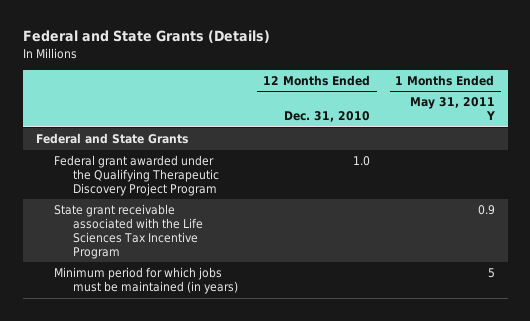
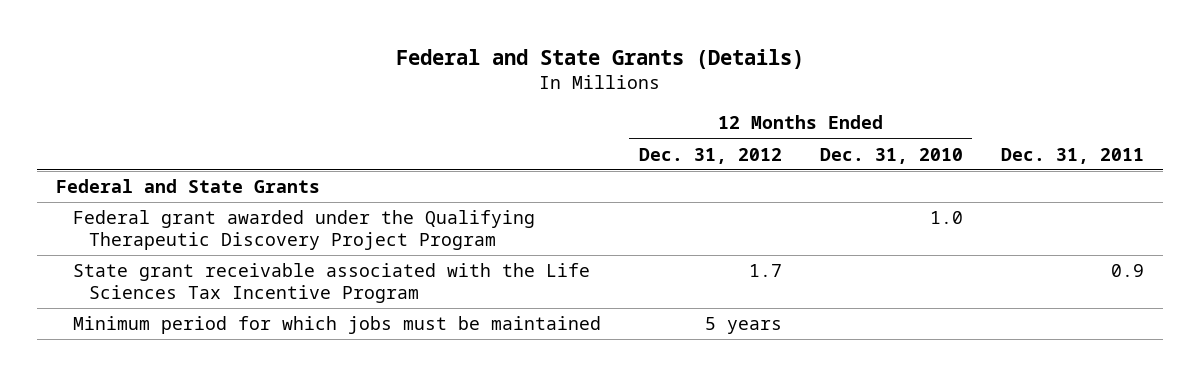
- | 12 Months Ended Dec. 31, 2010 | 1 Months Ended May 31, 2011 Y
+ | 12 Months Ended Dec. 31, 2012 | 12 Months Ended Dec. 31, 2010 | Dec. 31, 2011
- Minimum period for which jobs must be maintained (in years) | | 5
+ Minimum period for which jobs must be maintained | 5 years | |

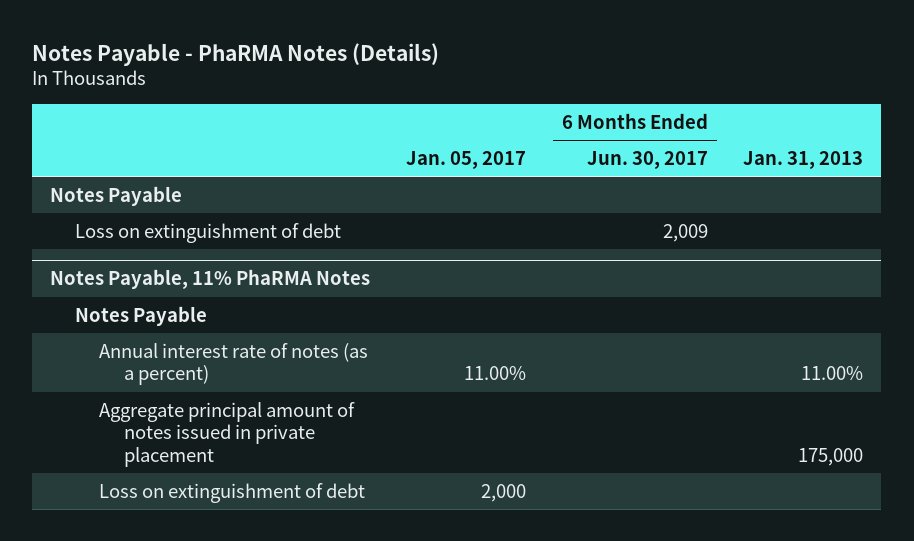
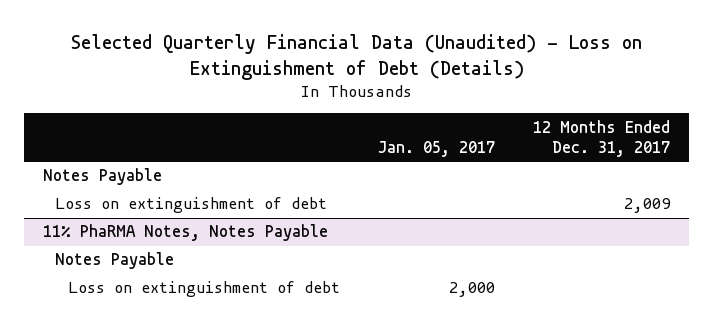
- Notes Payable - PhaRMA Notes (Details)
+ Selected Quarterly Financial Data (Unaudited) - Loss on Extinguishment of Debt (Details)
- | Jan. 05, 2017 | 6 Months Ended Jun. 30, 2017 | Jan. 31, 2013
+ | Jan. 05, 2017 | 12 Months Ended Dec. 31, 2017
- Notes Payable, 11% PhaRMA Notes
+ 11% PhaRMA Notes, Notes Payable
- Annual interest rate of notes (as a percent) | 11.00% | | 11.00%
- Aggregate principal amount of notes issued in private placement | | | 175,000

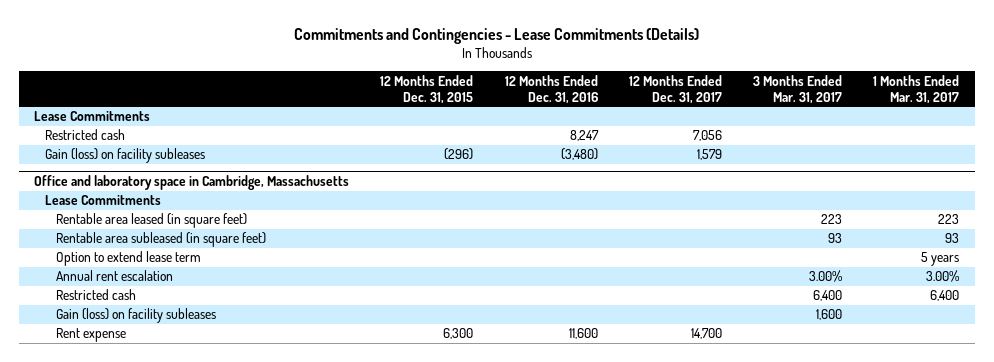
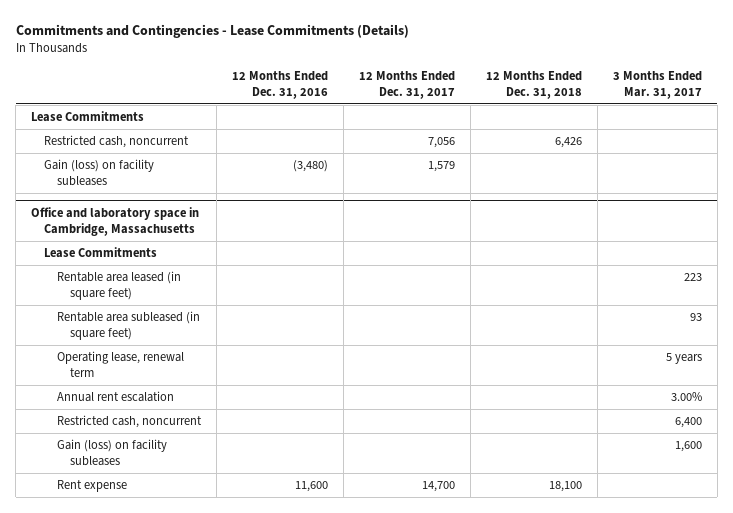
- | 12 Months Ended Dec. 31, 2015 | 12 Months Ended Dec. 31, 2016 | 12 Months Ended Dec. 31, 2017 | 3 Months Ended Mar. 31, 2017 | 1 Months Ended Mar. 31, 2017
+ | 12 Months Ended Dec. 31, 2016 | 12 Months Ended Dec. 31, 2017 | 12 Months Ended Dec. 31, 2018 | 3 Months Ended Mar. 31, 2017
- Restricted cash | | 8,247 | 7,056 | |
+ Restricted cash, noncurrent | | 7,056 | 6,426 |
@ Office and laboratory space in Cambridge, Massachusetts
- Option to extend lease term | | | | | 5 years
+ Operating lease, renewal term | | | | 5 years
- Restricted cash | | | | 6,400 | 6,400
+ Restricted cash, noncurrent | | | | 6,400

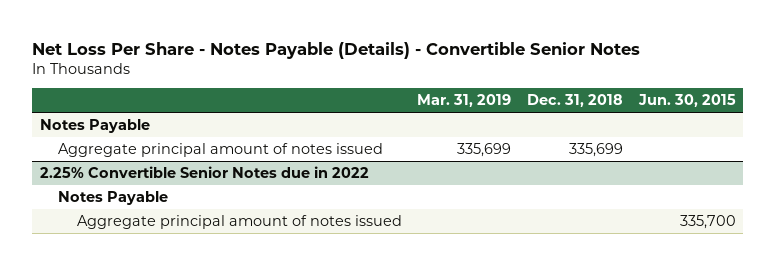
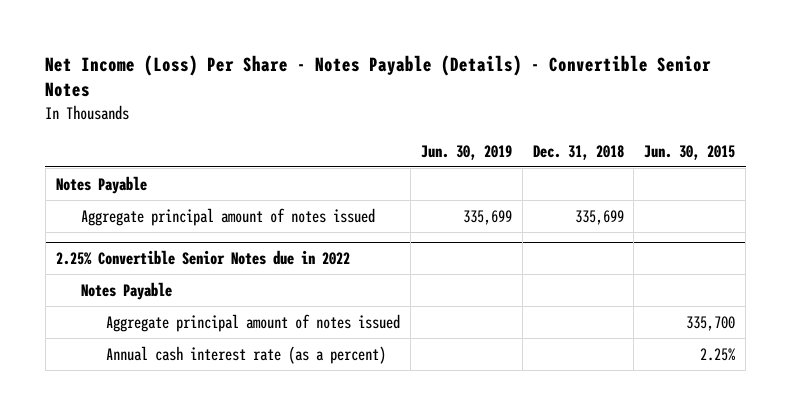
- Net Loss Per Share - Notes Payable (Details) - Convertible Senior Notes
+ Net Income (Loss) Per Share - Notes Payable (Details) - Convertible Senior Notes
- | Mar. 31, 2019 | Dec. 31, 2018 | Jun. 30, 2015
+ | Jun. 30, 2019 | Dec. 31, 2018 | Jun. 30, 2015
@ 2.25% Convertible Senior Notes due in 2022
+ Annual cash interest rate (as a percent) | | | 2.25%

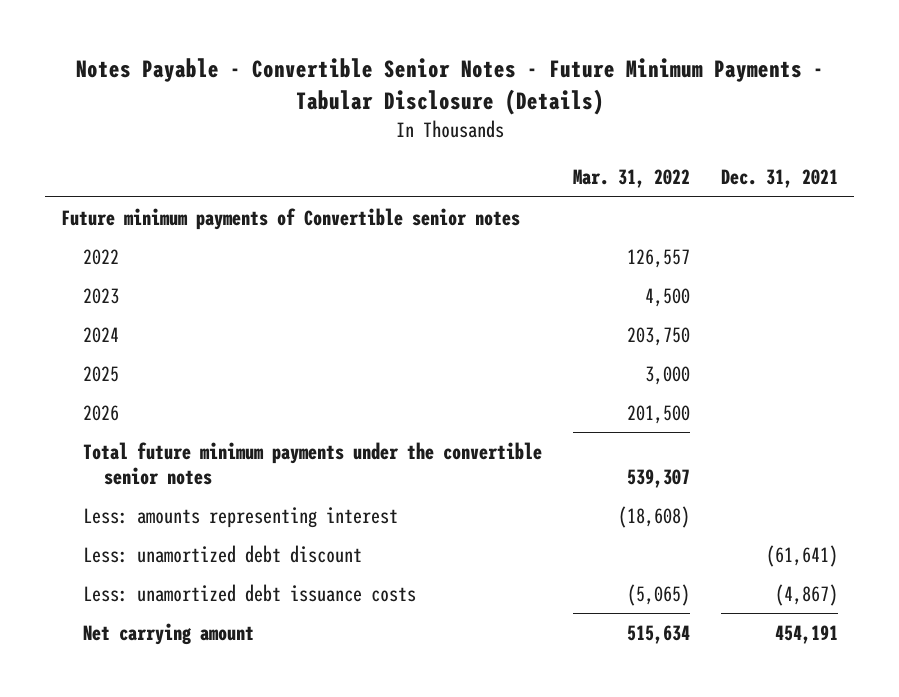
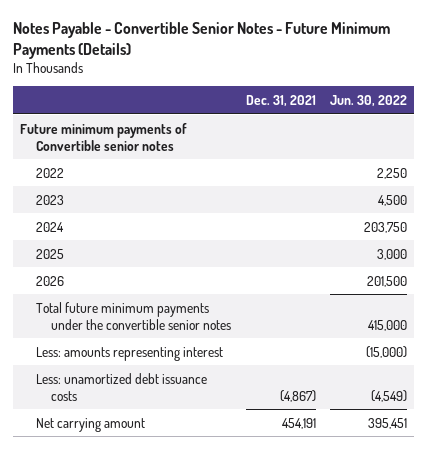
- Notes Payable - Convertible Senior Notes - Future Minimum Payments - Tabular Disclosure (Details)
+ Notes Payable - Convertible Senior Notes - Future Minimum Payments (Details)
- | Mar. 31, 2022 | Dec. 31, 2021
+ | Dec. 31, 2021 | Jun. 30, 2022
- Less: unamortized debt discount | | (61,641)

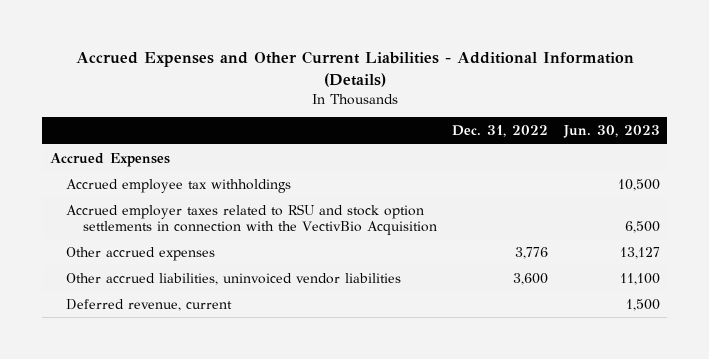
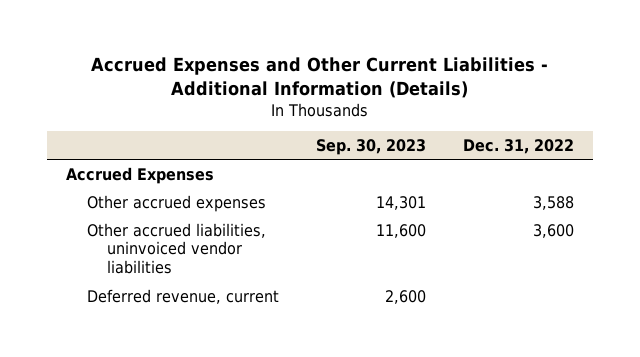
- | Dec. 31, 2022 | Jun. 30, 2023
+ | Sep. 30, 2023 | Dec. 31, 2022
- Accrued employee tax withholdings | | 10,500
- Accrued employer taxes related to RSU and stock option settlements in connection with the VectivBio Acquisition | | 6,500
- Other accrued expenses | 3,776 | 13,127
+ Other accrued expenses | 14,301 | 3,588

